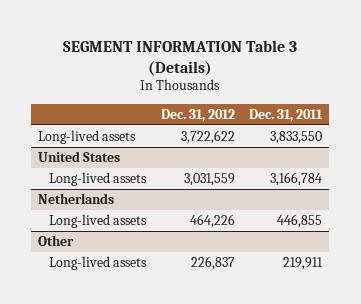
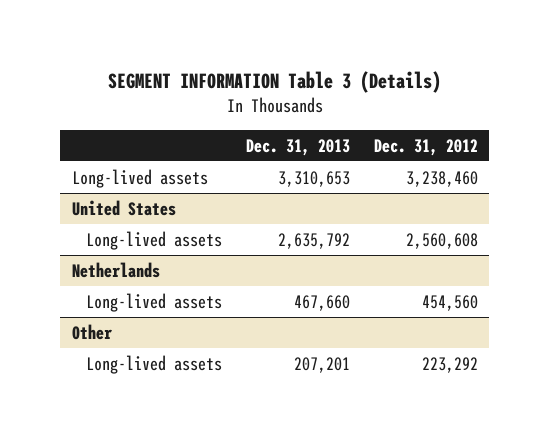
- | Dec. 31, 2012 | Dec. 31, 2011
+ | Dec. 31, 2013 | Dec. 31, 2012
- Long-lived assets | 3,722,622 | 3,833,550
+ Long-lived assets | 3,310,653 | 3,238,460
@ United States
- Long-lived assets | 3,031,559 | 3,166,784
+ Long-lived assets | 2,635,792 | 2,560,608
@ Netherlands
- Long-lived assets | 464,226 | 446,855
+ Long-lived assets | 467,660 | 454,560
@ Other
- Long-lived assets | 226,837 | 219,911
+ Long-lived assets | 207,201 | 223,292

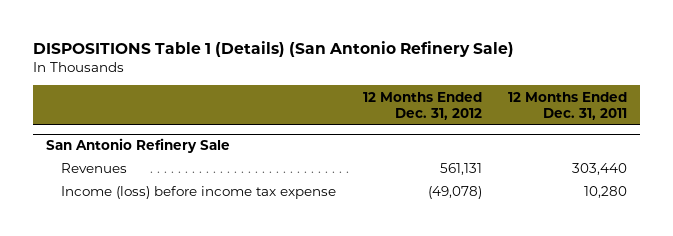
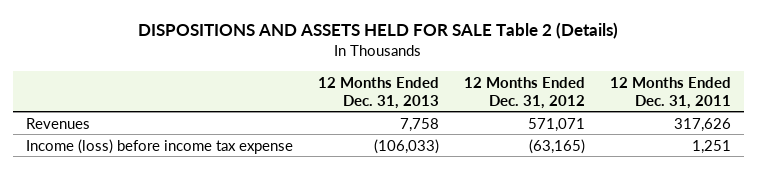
- DISPOSITIONS Table 1 (Details) (San Antonio Refinery Sale)
+ DISPOSITIONS AND ASSETS HELD FOR SALE Table 2 (Details)
- | 12 Months Ended Dec. 31, 2012 | 12 Months Ended Dec. 31, 2011
+ | 12 Months Ended Dec. 31, 2013 | 12 Months Ended Dec. 31, 2012 | 12 Months Ended Dec. 31, 2011
- San Antonio Refinery Sale
- Revenues | 561,131 | 303,440
- Income (loss) before income tax expense | (49,078) | 10,280
+ Revenues | 7,758 | 571,071 | 317,626
+ Income (loss) before income tax expense | (106,033) | (63,165) | 1,251

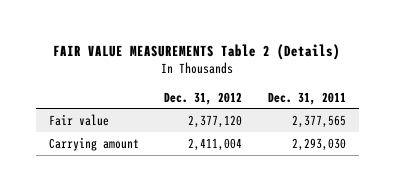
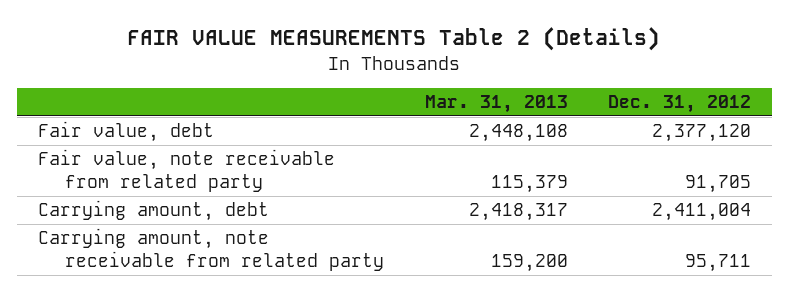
- | Dec. 31, 2012 | Dec. 31, 2011
+ | Mar. 31, 2013 | Dec. 31, 2012
- Fair value | 2,377,120 | 2,377,565
- Carrying amount | 2,411,004 | 2,293,030
+ Fair value, debt | 2,448,108 | 2,377,120
+ Fair value, note receivable from related party | 115,379 | 91,705
+ Carrying amount, debt | 2,418,317 | 2,411,004
+ Carrying amount, note receivable from related party | 159,200 | 95,711

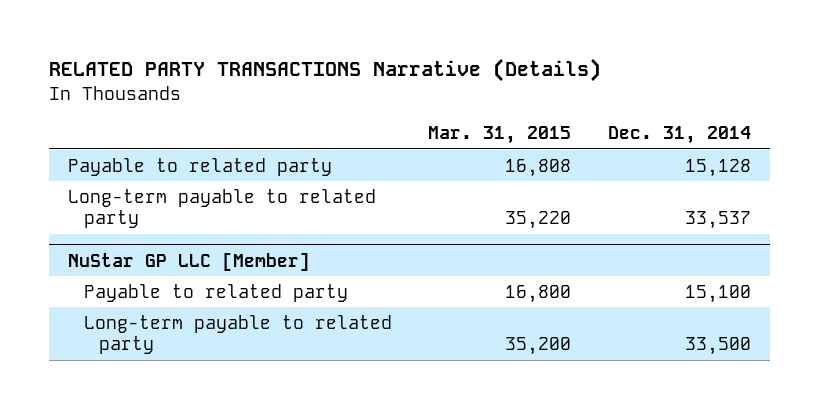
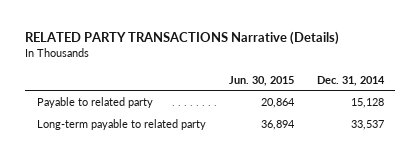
- | Mar. 31, 2015 | Dec. 31, 2014
+ | Jun. 30, 2015 | Dec. 31, 2014
- NuStar GP LLC [Member]
- Payable to related party | 16,800 | 15,100
- Long-term payable to related party | 35,200 | 33,500

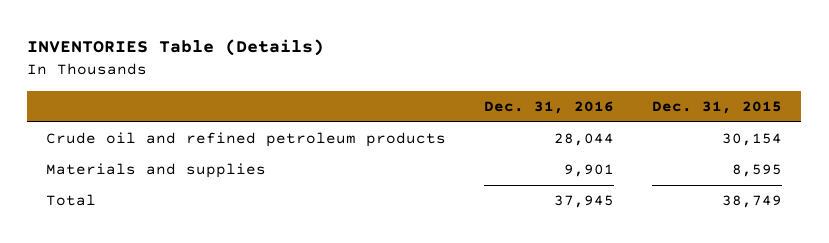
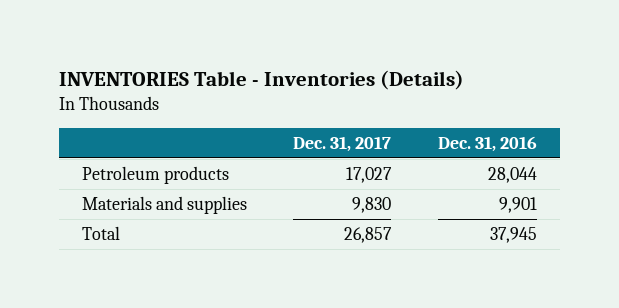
- INVENTORIES Table (Details)
+ INVENTORIES Table - Inventories (Details)
- | Dec. 31, 2016 | Dec. 31, 2015
+ | Dec. 31, 2017 | Dec. 31, 2016
- Crude oil and refined petroleum products | 28,044 | 30,154
+ Petroleum products | 17,027 | 28,044

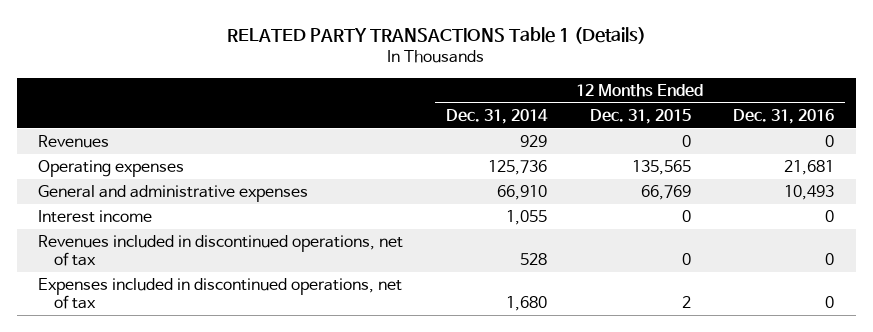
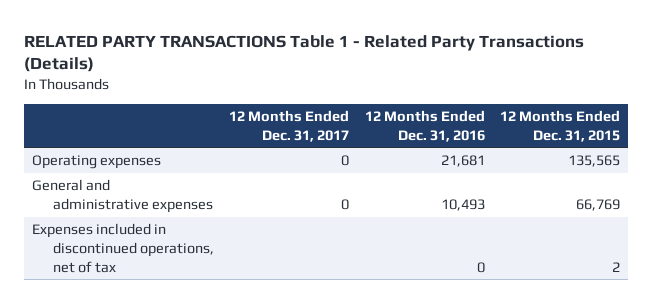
- RELATED PARTY TRANSACTIONS Table 1 (Details)
+ RELATED PARTY TRANSACTIONS Table 1 - Related Party Transactions (Details)
- | 12 Months Ended Dec. 31, 2014 | 12 Months Ended Dec. 31, 2015 | 12 Months Ended Dec. 31, 2016
+ | 12 Months Ended Dec. 31, 2017 | 12 Months Ended Dec. 31, 2016 | 12 Months Ended Dec. 31, 2015
- Revenues | 929 | 0 | 0
- Interest income | 1,055 | 0 | 0
- Revenues included in discontinued operations, net of tax | 528 | 0 | 0

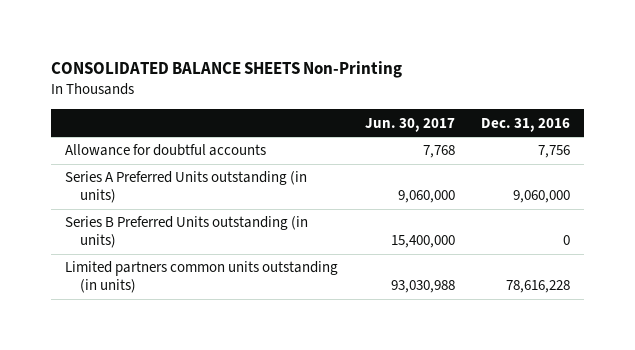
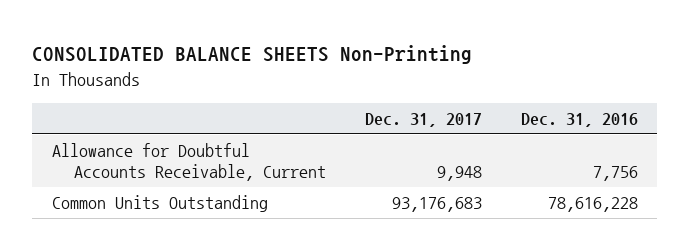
- | Jun. 30, 2017 | Dec. 31, 2016
+ | Dec. 31, 2017 | Dec. 31, 2016
- Allowance for doubtful accounts | 7,768 | 7,756
- Series A Preferred Units outstanding (in units) | 9,060,000 | 9,060,000
- Series B Preferred Units outstanding (in units) | 15,400,000 | 0
- Limited partners common units outstanding (in units) | 93,030,988 | 78,616,228
+ Allowance for Doubtful Accounts Receivable, Current | 9,948 | 7,756
+ Common Units Outstanding | 93,176,683 | 78,616,228

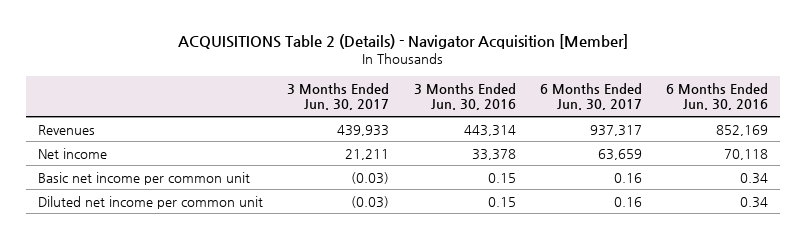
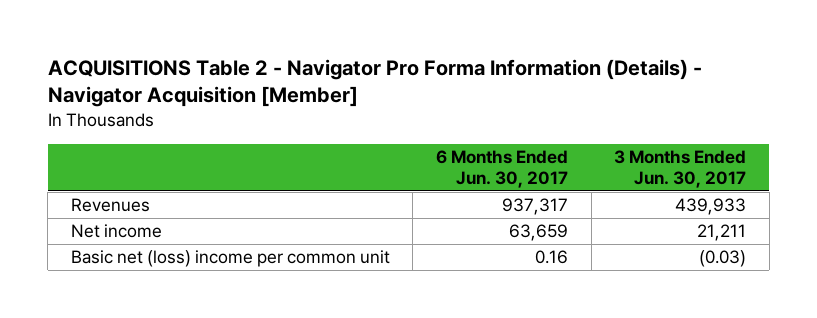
- ACQUISITIONS Table 2 (Details) - Navigator Acquisition [Member]
+ ACQUISITIONS Table 2 - Navigator Pro Forma Information (Details) - Navigator Acquisition [Member]
- | 3 Months Ended Jun. 30, 2017 | 3 Months Ended Jun. 30, 2016 | 6 Months Ended Jun. 30, 2017 | 6 Months Ended Jun. 30, 2016
+ | 6 Months Ended Jun. 30, 2017 | 3 Months Ended Jun. 30, 2017
- Basic net income per common unit | (0.03) | 0.15 | 0.16 | 0.34
- Diluted net income per common unit | (0.03) | 0.15 | 0.16 | 0.34
+ Basic net (loss) income per common unit | 0.16 | (0.03)

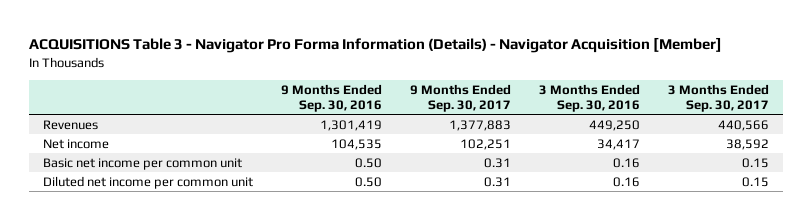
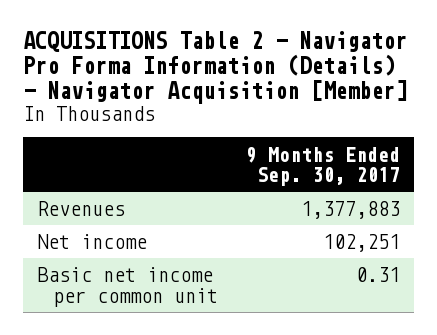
- ACQUISITIONS Table 3 - Navigator Pro Forma Information (Details) - Navigator Acquisition [Member]
+ ACQUISITIONS Table 2 - Navigator Pro Forma Information (Details) - Navigator Acquisition [Member]
- | 9 Months Ended Sep. 30, 2016 | 9 Months Ended Sep. 30, 2017 | 3 Months Ended Sep. 30, 2016 | 3 Months Ended Sep. 30, 2017
+ | 9 Months Ended Sep. 30, 2017
- Diluted net income per common unit | 0.50 | 0.31 | 0.16 | 0.15

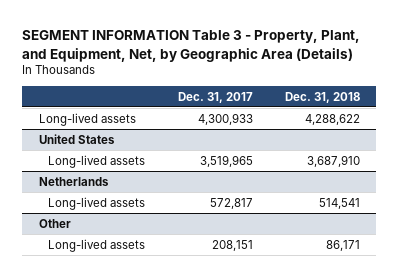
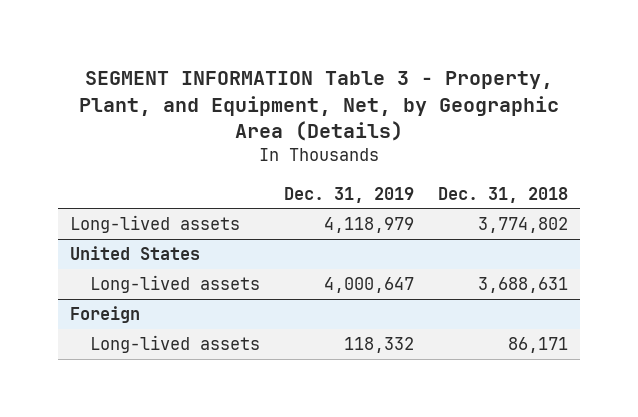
- | Dec. 31, 2017 | Dec. 31, 2018
+ | Dec. 31, 2019 | Dec. 31, 2018
- Long-lived assets | 4,300,933 | 4,288,622
+ Long-lived assets | 4,118,979 | 3,774,802
@ United States
- Long-lived assets | 3,519,965 | 3,687,910
- Netherlands
- Long-lived assets | 572,817 | 514,541
- Other
@ United States
+ Long-lived assets | 4,000,647 | 3,688,631
+ Foreign

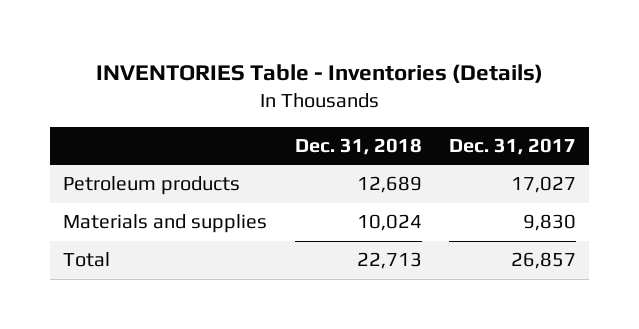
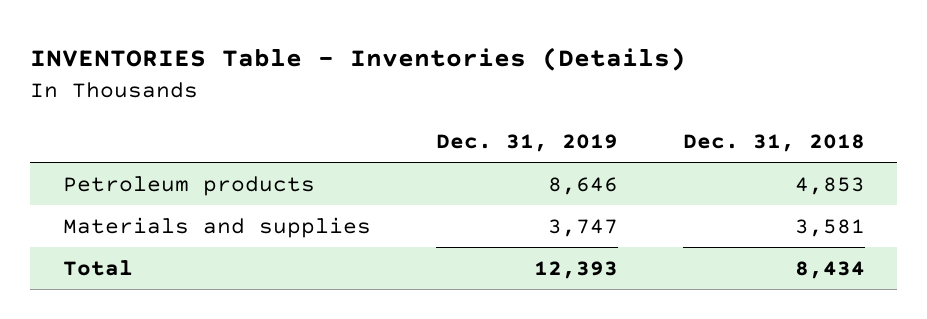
- | Dec. 31, 2018 | Dec. 31, 2017
+ | Dec. 31, 2019 | Dec. 31, 2018
- Petroleum products | 12,689 | 17,027
- Materials and supplies | 10,024 | 9,830
- Total | 22,713 | 26,857
+ Petroleum products | 8,646 | 4,853
+ Materials and supplies | 3,747 | 3,581
+ Total | 12,393 | 8,434

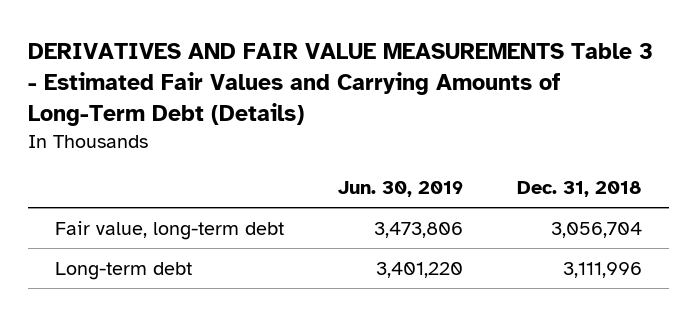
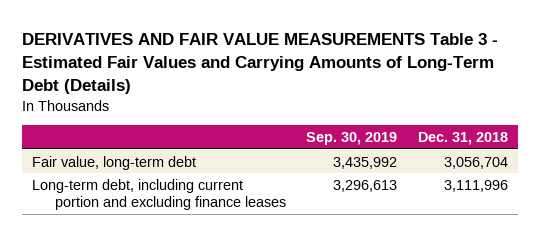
- | Jun. 30, 2019 | Dec. 31, 2018
+ | Sep. 30, 2019 | Dec. 31, 2018
- Long-term debt | 3,401,220 | 3,111,996
+ Long-term debt, including current portion and excluding finance leases | 3,296,613 | 3,111,996

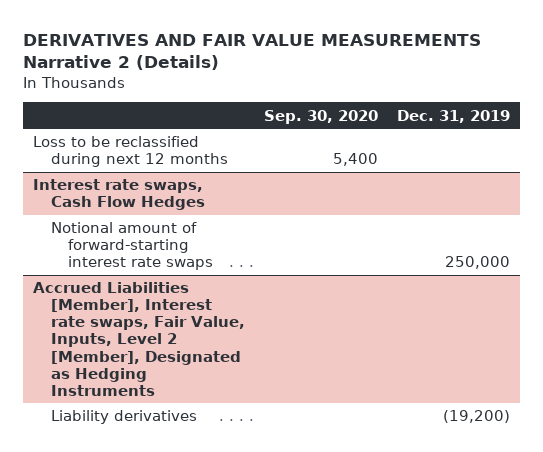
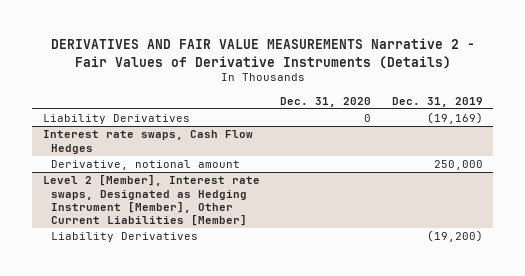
- DERIVATIVES AND FAIR VALUE MEASUREMENTS Narrative 2 (Details)
+ DERIVATIVES AND FAIR VALUE MEASUREMENTS Narrative 2 - Fair Values of Derivative Instruments (Details)
- | Sep. 30, 2020 | Dec. 31, 2019
+ | Dec. 31, 2020 | Dec. 31, 2019
- Loss to be reclassified during next 12 months | 5,400 |
+ Liability Derivatives | 0 | (19,169)
@ Interest rate swaps, Cash Flow Hedges
- Notional amount of forward-starting interest rate swaps | | 250,000
- Accrued Liabilities [Member], Interest rate swaps, Fair Value, Inputs, Level 2 [Member], Designated as Hedging Instruments
- Liability derivatives | | (19,200)
@ Interest rate swaps, Cash Flow Hedges
+ Derivative, notional amount | | 250,000
+ Level 2 [Member], Interest rate swaps, Designated as Hedging Instrument [Member], Other Current Liabilities [Member]
+ Liability Derivatives | | (19,200)

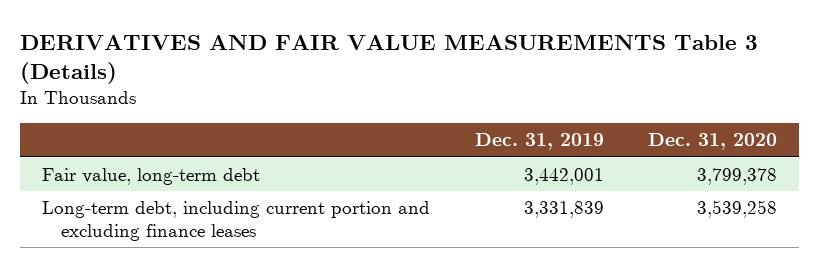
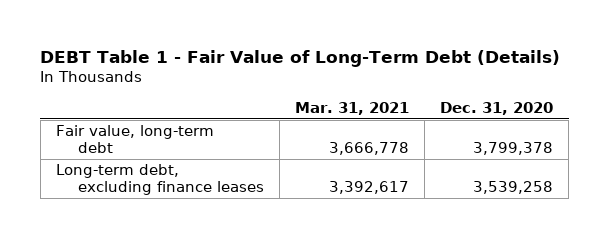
- DERIVATIVES AND FAIR VALUE MEASUREMENTS Table 3 (Details)
+ DEBT Table 1 - Fair Value of Long-Term Debt (Details)
- | Dec. 31, 2019 | Dec. 31, 2020
+ | Mar. 31, 2021 | Dec. 31, 2020
- Long-term debt, including current portion and excluding finance leases | 3,331,839 | 3,539,258
+ Long-term debt, excluding finance leases | 3,392,617 | 3,539,258

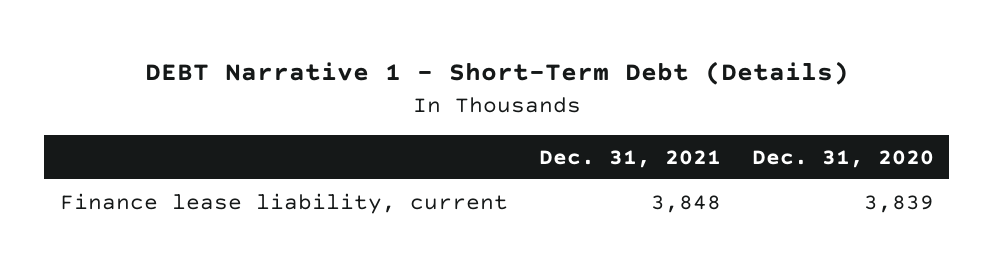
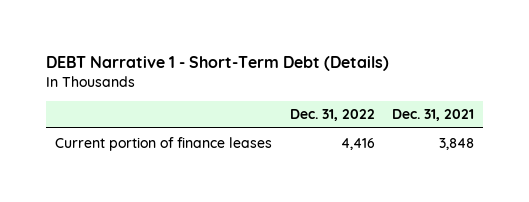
- | Dec. 31, 2021 | Dec. 31, 2020
+ | Dec. 31, 2022 | Dec. 31, 2021
- Finance lease liability, current | 3,848 | 3,839
+ Current portion of finance leases | 4,416 | 3,848

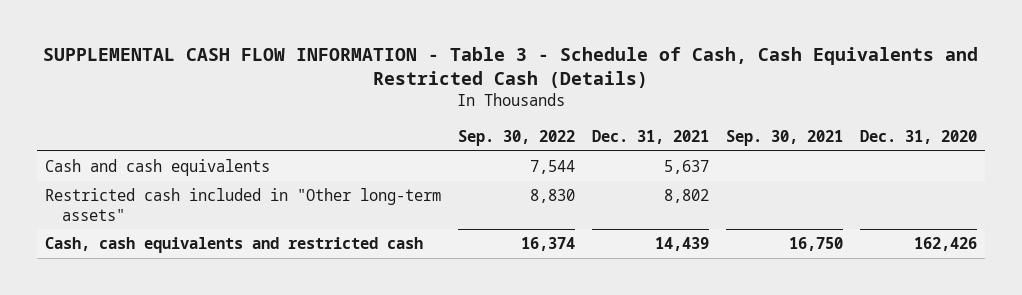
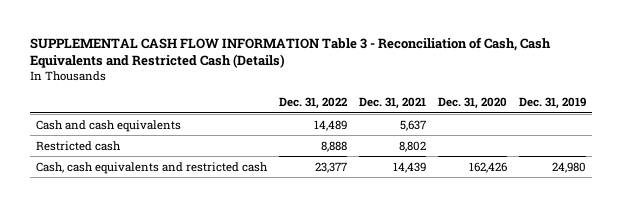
- SUPPLEMENTAL CASH FLOW INFORMATION - Table 3 - Schedule of Cash, Cash Equivalents and Restricted Cash (Details)
+ SUPPLEMENTAL CASH FLOW INFORMATION Table 3 - Reconciliation of Cash, Cash Equivalents and Restricted Cash (Details)
- | Sep. 30, 2022 | Dec. 31, 2021 | Sep. 30, 2021 | Dec. 31, 2020
+ | Dec. 31, 2022 | Dec. 31, 2021 | Dec. 31, 2020 | Dec. 31, 2019
- Restricted cash included in "Other long-term assets" | 8,830 | 8,802 | |
+ Restricted cash | 8,888 | 8,802 | |

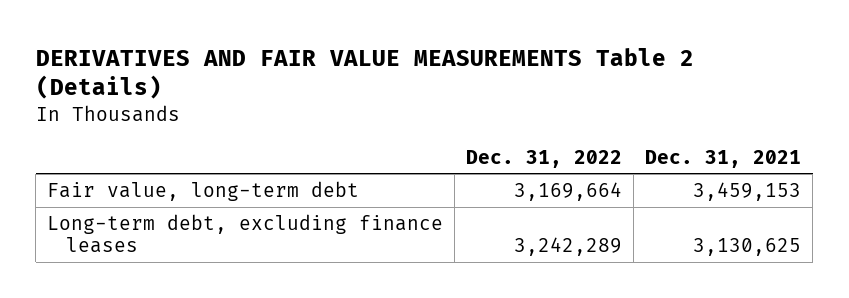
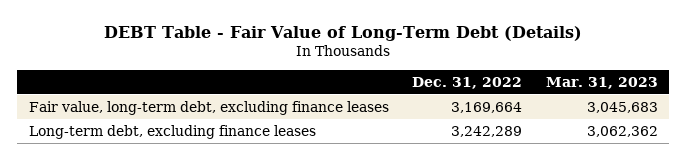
- DERIVATIVES AND FAIR VALUE MEASUREMENTS Table 2 (Details)
+ DEBT Table - Fair Value of Long-Term Debt (Details)
- | Dec. 31, 2022 | Dec. 31, 2021
+ | Dec. 31, 2022 | Mar. 31, 2023
- Fair value, long-term debt | 3,169,664 | 3,459,153
+ Fair value, long-term debt, excluding finance leases | 3,169,664 | 3,045,683

